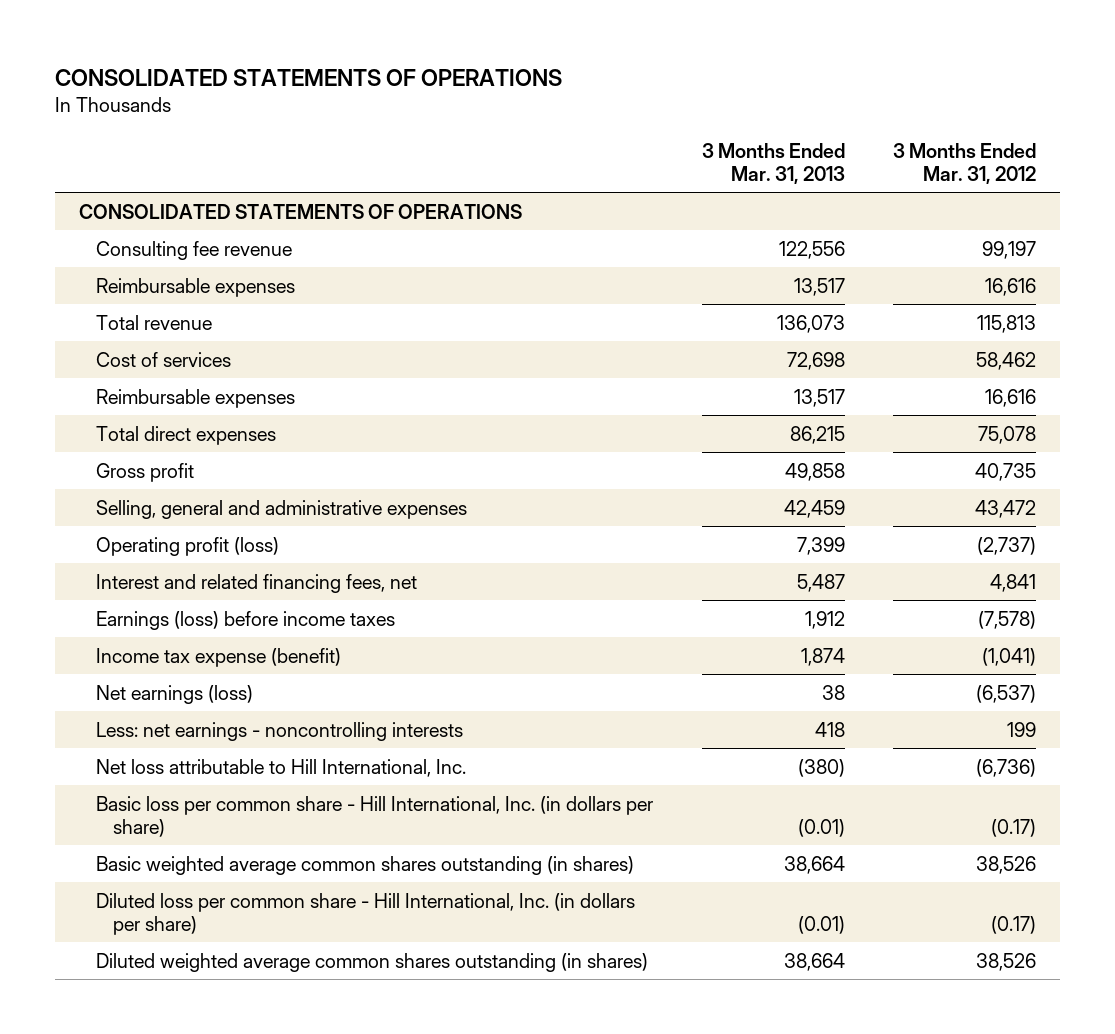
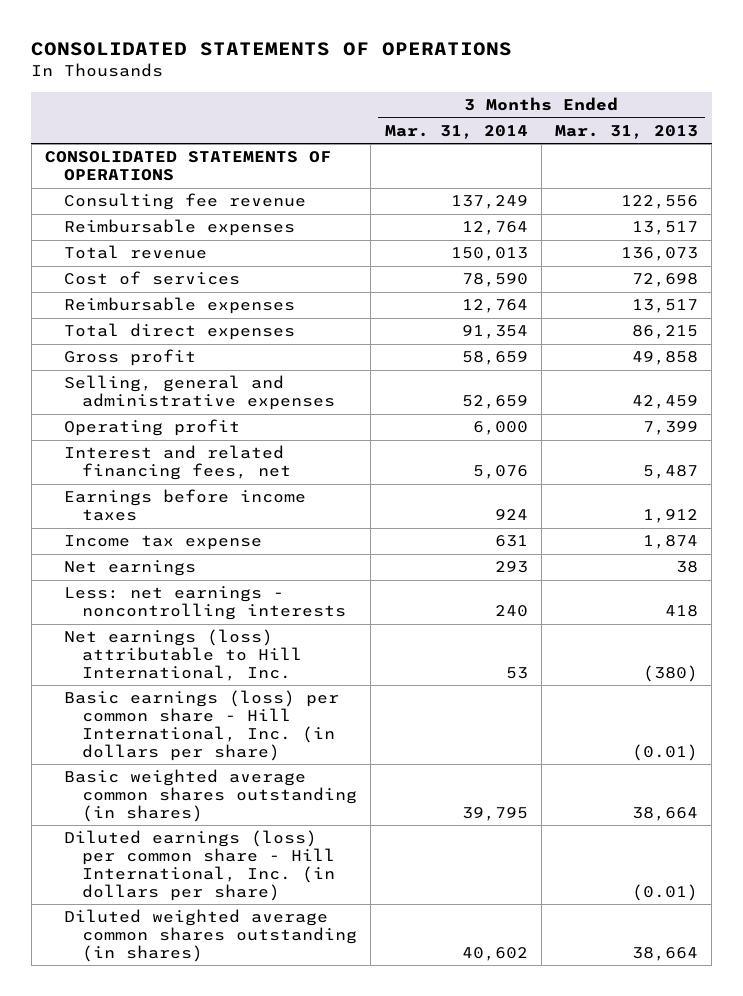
- | 3 Months Ended Mar. 31, 2013 | 3 Months Ended Mar. 31, 2012
+ | 3 Months Ended Mar. 31, 2014 | 3 Months Ended Mar. 31, 2013
- Operating profit (loss) | 7,399 | (2,737)
+ Operating profit | 6,000 | 7,399
- Earnings (loss) before income taxes | 1,912 | (7,578)
- Income tax expense (benefit) | 1,874 | (1,041)
- Net earnings (loss) | 38 | (6,537)
+ Earnings before income taxes | 924 | 1,912
+ Income tax expense | 631 | 1,874
+ Net earnings | 293 | 38
- Net loss attributable to Hill International, Inc. | (380) | (6,736)
- Basic loss per common share - Hill International, Inc. (in dollars per share) | (0.01) | (0.17)
+ Net earnings (loss) attributable to Hill International, Inc. | 53 | (380)
+ Basic earnings (loss) per common share - Hill International, Inc. (in dollars per share) | | (0.01)
- Diluted loss per common share - Hill International, Inc. (in dollars per share) | (0.01) | (0.17)
+ Diluted earnings (loss) per common share - Hill International, Inc. (in dollars per share) | | (0.01)

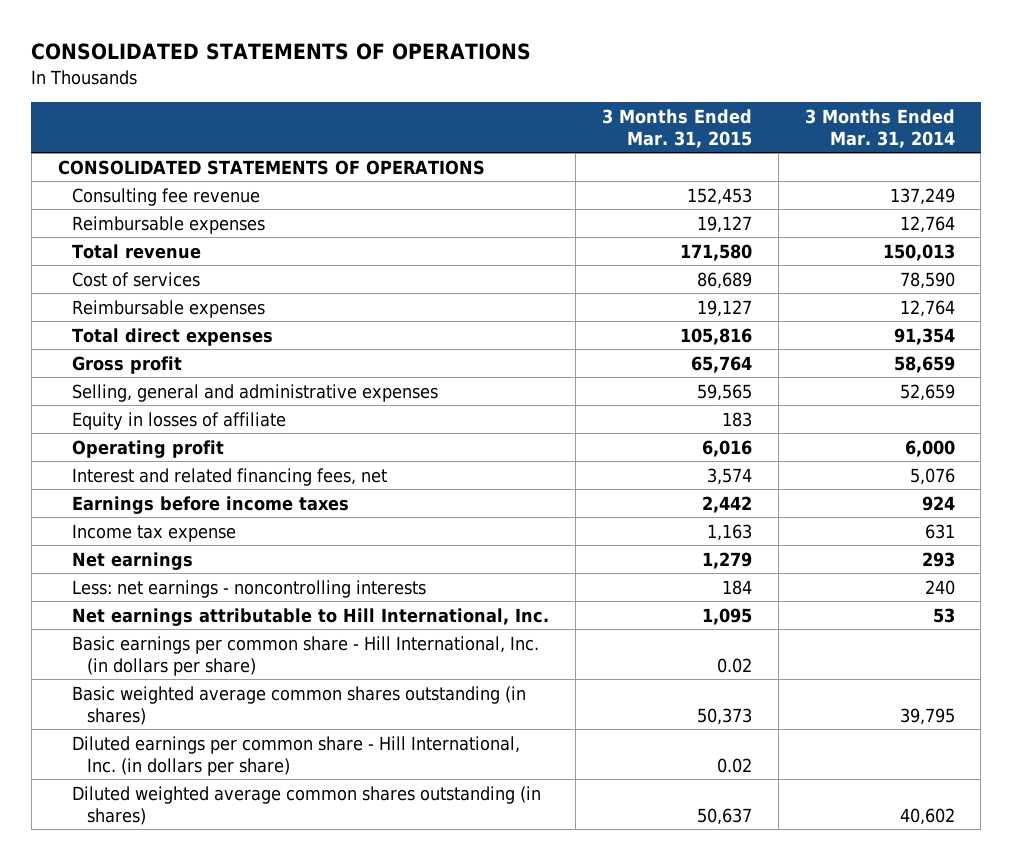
- | 3 Months Ended Mar. 31, 2014 | 3 Months Ended Mar. 31, 2013
+ | 3 Months Ended Mar. 31, 2015 | 3 Months Ended Mar. 31, 2014
+ Equity in losses of affiliate | 183 |
- Net earnings (loss) attributable to Hill International, Inc. | 53 | (380)
- Basic earnings (loss) per common share - Hill International, Inc. (in dollars per share) | | (0.01)
+ Net earnings attributable to Hill International, Inc. | 1,095 | 53
+ Basic earnings per common share - Hill International, Inc. (in dollars per share) | 0.02 |
- Diluted earnings (loss) per common share - Hill International, Inc. (in dollars per share) | | (0.01)
+ Diluted earnings per common share - Hill International, Inc. (in dollars per share) | 0.02 |

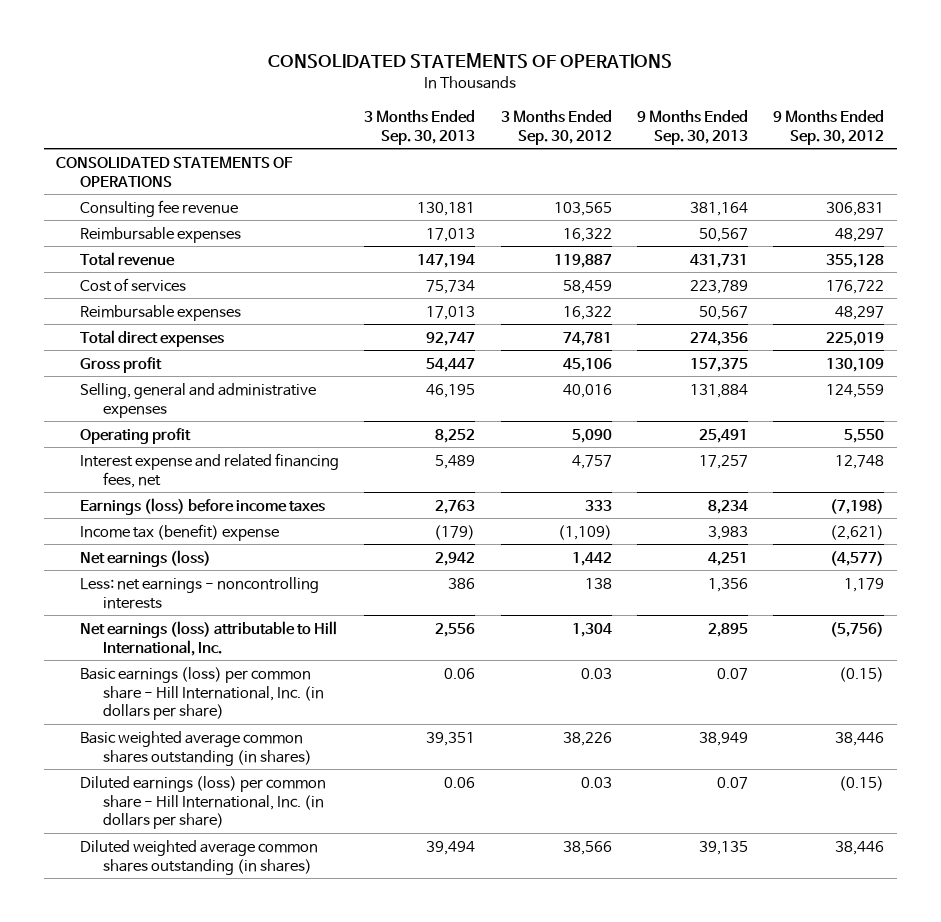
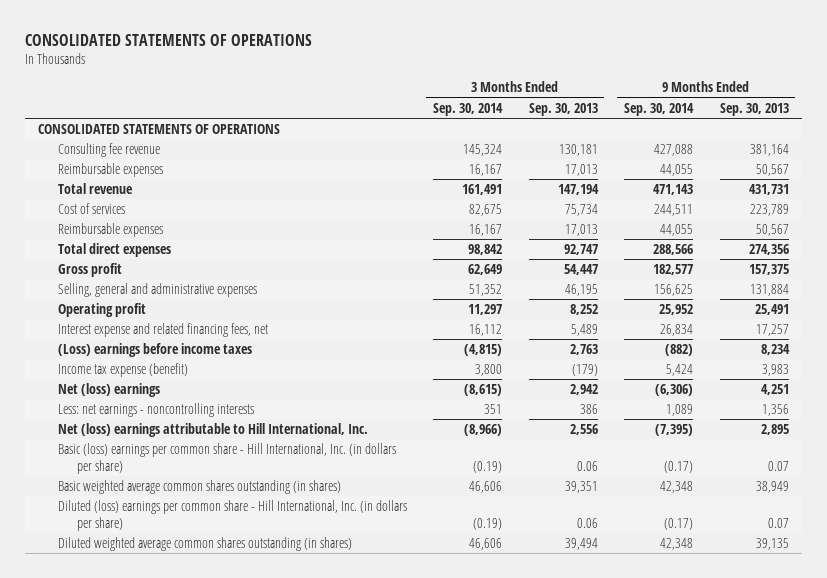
- | 3 Months Ended Sep. 30, 2013 | 3 Months Ended Sep. 30, 2012 | 9 Months Ended Sep. 30, 2013 | 9 Months Ended Sep. 30, 2012
+ | 3 Months Ended Sep. 30, 2014 | 3 Months Ended Sep. 30, 2013 | 9 Months Ended Sep. 30, 2014 | 9 Months Ended Sep. 30, 2013
- Earnings (loss) before income taxes | 2,763 | 333 | 8,234 | (7,198)
- Income tax (benefit) expense | (179) | (1,109) | 3,983 | (2,621)
- Net earnings (loss) | 2,942 | 1,442 | 4,251 | (4,577)
+ (Loss) earnings before income taxes | (4,815) | 2,763 | (882) | 8,234
+ Income tax expense (benefit) | 3,800 | (179) | 5,424 | 3,983
+ Net (loss) earnings | (8,615) | 2,942 | (6,306) | 4,251
- Net earnings (loss) attributable to Hill International, Inc. | 2,556 | 1,304 | 2,895 | (5,756)
- Basic earnings (loss) per common share - Hill International, Inc. (in dollars per share) | 0.06 | 0.03 | 0.07 | (0.15)
+ Net (loss) earnings attributable to Hill International, Inc. | (8,966) | 2,556 | (7,395) | 2,895
+ Basic (loss) earnings per common share - Hill International, Inc. (in dollars per share) | (0.19) | 0.06 | (0.17) | 0.07
- Diluted earnings (loss) per common share - Hill International, Inc. (in dollars per share) | 0.06 | 0.03 | 0.07 | (0.15)
+ Diluted (loss) earnings per common share - Hill International, Inc. (in dollars per share) | (0.19) | 0.06 | (0.17) | 0.07

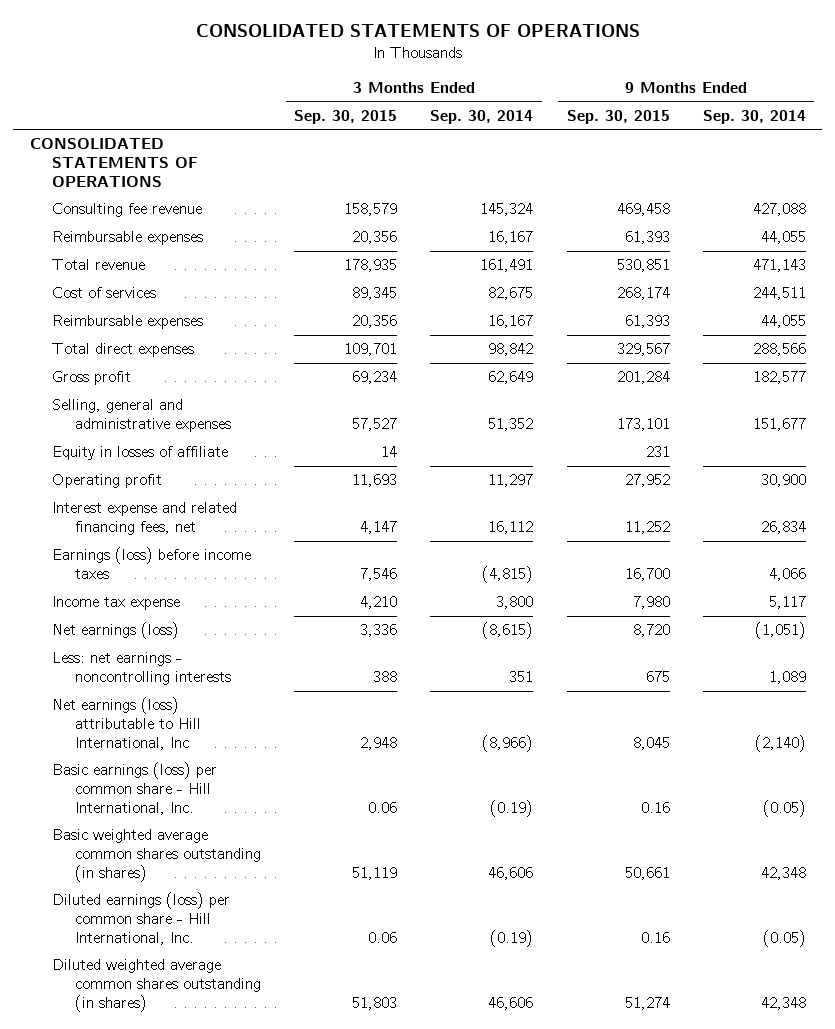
- | 3 Months Ended Sep. 30, 2014 | 3 Months Ended Sep. 30, 2013 | 9 Months Ended Sep. 30, 2014 | 9 Months Ended Sep. 30, 2013
+ | 3 Months Ended Sep. 30, 2015 | 3 Months Ended Sep. 30, 2014 | 9 Months Ended Sep. 30, 2015 | 9 Months Ended Sep. 30, 2014
- Selling, general and administrative expenses | 51,352 | 46,195 | 156,625 | 131,884
- Operating profit | 11,297 | 8,252 | 25,952 | 25,491
+ Selling, general and administrative expenses | 57,527 | 51,352 | 173,101 | 151,677
+ Equity in losses of affiliate | 14 | | 231 |
+ Operating profit | 11,693 | 11,297 | 27,952 | 30,900
- (Loss) earnings before income taxes | (4,815) | 2,763 | (882) | 8,234
- Income tax expense (benefit) | 3,800 | (179) | 5,424 | 3,983
- Net (loss) earnings | (8,615) | 2,942 | (6,306) | 4,251
+ Earnings (loss) before income taxes | 7,546 | (4,815) | 16,700 | 4,066
+ Income tax expense | 4,210 | 3,800 | 7,980 | 5,117
+ Net earnings (loss) | 3,336 | (8,615) | 8,720 | (1,051)
- Net (loss) earnings attributable to Hill International, Inc. | (8,966) | 2,556 | (7,395) | 2,895
- Basic (loss) earnings per common share - Hill International, Inc. (in dollars per share) | (0.19) | 0.06 | (0.17) | 0.07
+ Net earnings (loss) attributable to Hill International, Inc | 2,948 | (8,966) | 8,045 | (2,140)
+ Basic earnings (loss) per common share - Hill International, Inc. | 0.06 | (0.19) | 0.16 | (0.05)
- Diluted (loss) earnings per common share - Hill International, Inc. (in dollars per share) | (0.19) | 0.06 | (0.17) | 0.07
+ Diluted earnings (loss) per common share - Hill International, Inc. | 0.06 | (0.19) | 0.16 | (0.05)

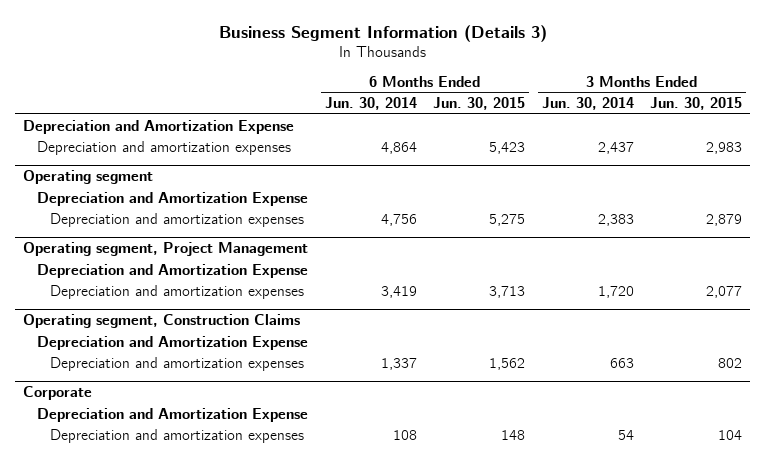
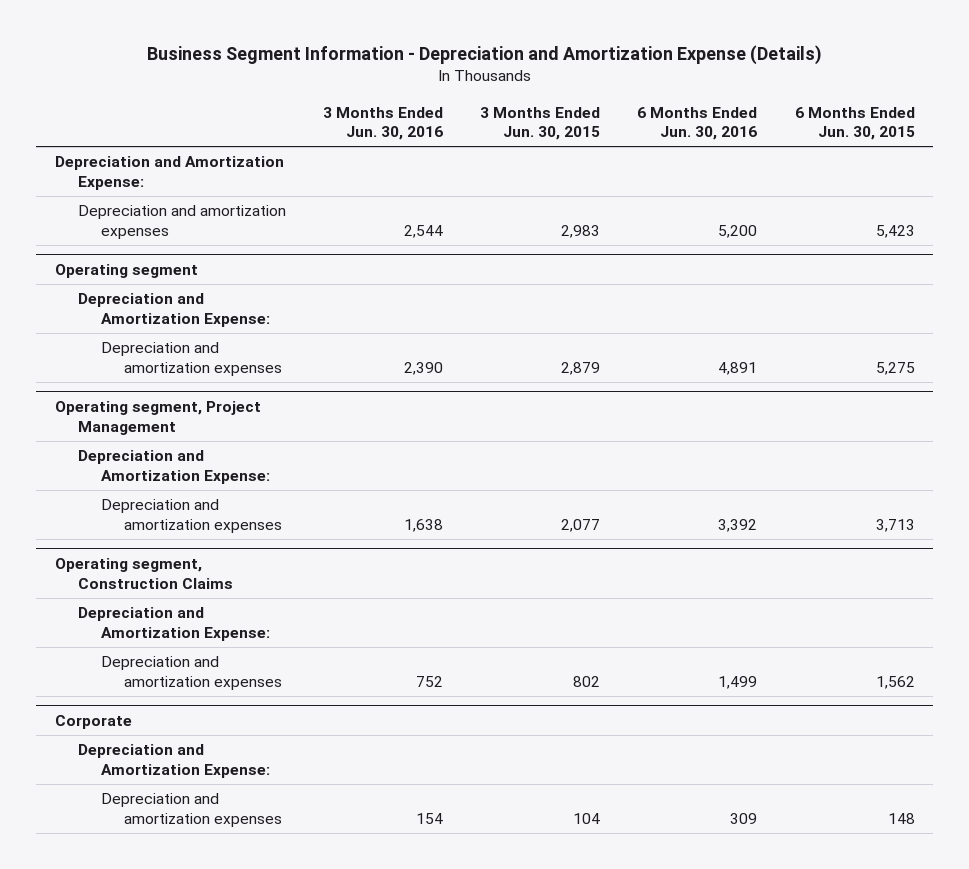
- Business Segment Information (Details 3)
+ Business Segment Information - Depreciation and Amortization Expense (Details)
- | 6 Months Ended Jun. 30, 2014 | 6 Months Ended Jun. 30, 2015 | 3 Months Ended Jun. 30, 2014 | 3 Months Ended Jun. 30, 2015
+ | 3 Months Ended Jun. 30, 2016 | 3 Months Ended Jun. 30, 2015 | 6 Months Ended Jun. 30, 2016 | 6 Months Ended Jun. 30, 2015
- Depreciation and Amortization Expense
+ Depreciation and Amortization Expense:
@ Operating segment
- Depreciation and Amortization Expense
+ Depreciation and Amortization Expense:
@ Operating segment, Project Management
- Depreciation and Amortization Expense
+ Depreciation and Amortization Expense:
@ Operating segment, Construction Claims
- Depreciation and Amortization Expense
+ Depreciation and Amortization Expense:
@ Corporate
- Depreciation and Amortization Expense
+ Depreciation and Amortization Expense:

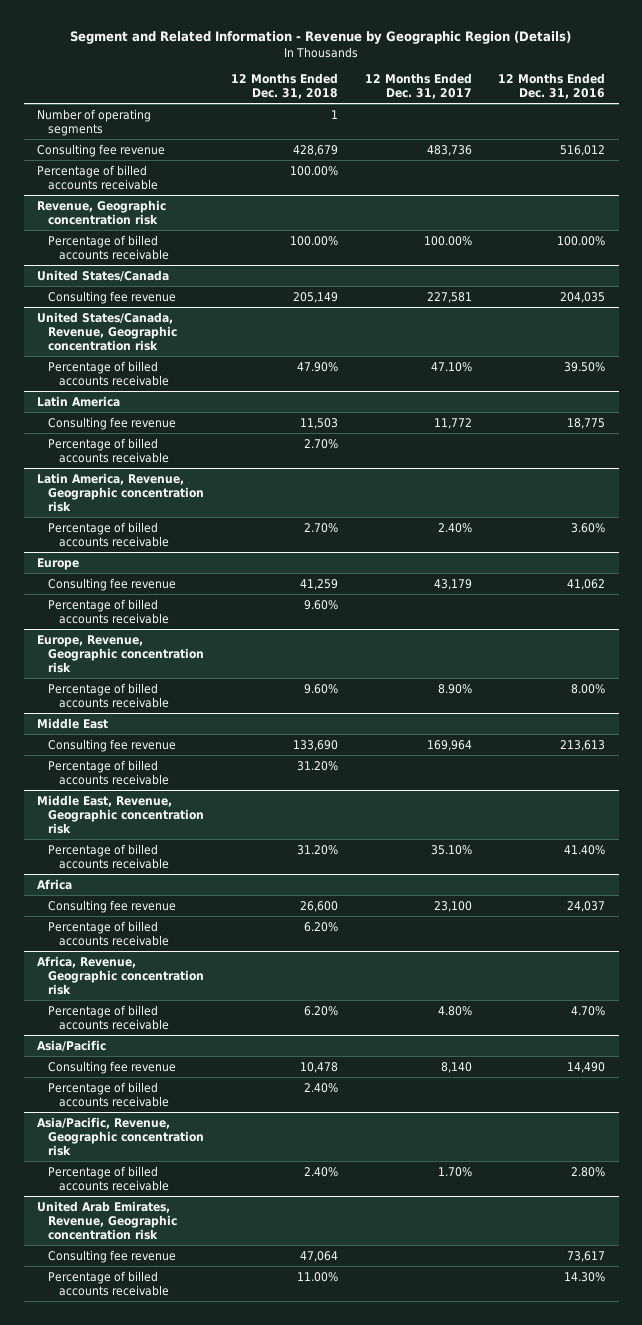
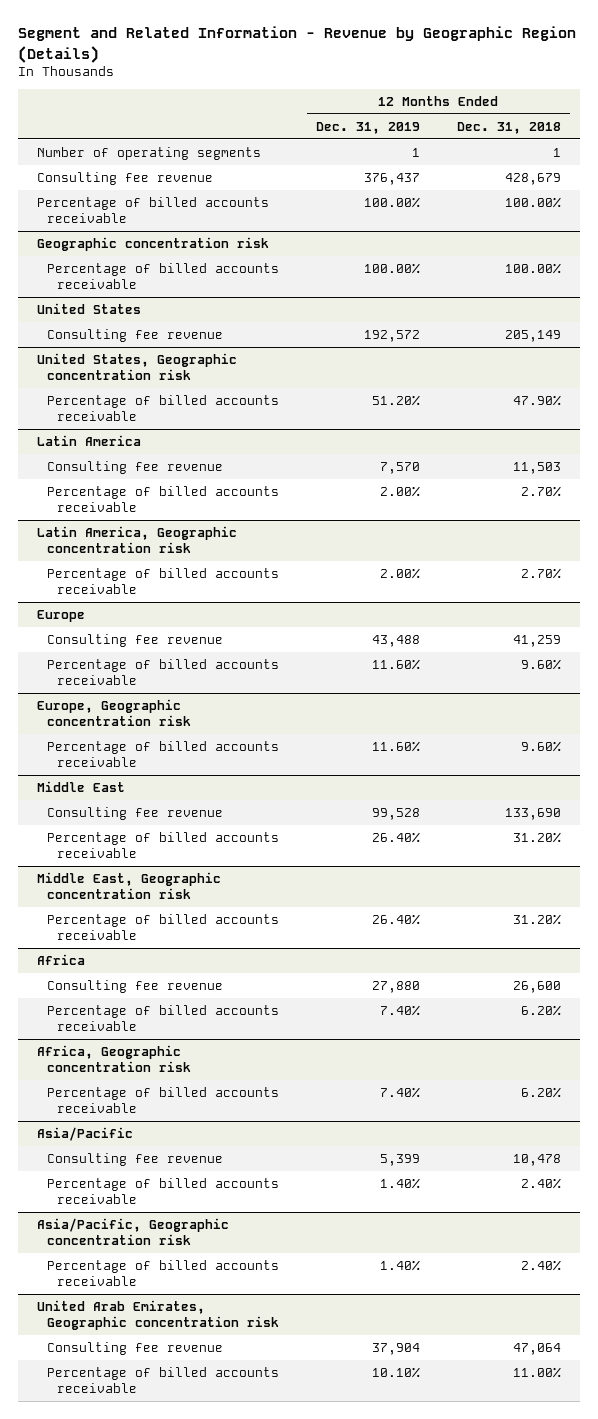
- | 12 Months Ended Dec. 31, 2018 | 12 Months Ended Dec. 31, 2017 | 12 Months Ended Dec. 31, 2016
+ | 12 Months Ended Dec. 31, 2019 | 12 Months Ended Dec. 31, 2018
- Revenue, Geographic concentration risk
+ Geographic concentration risk
- United States/Canada
+ United States
- United States/Canada, Revenue, Geographic concentration risk
+ United States, Geographic concentration risk
- Latin America, Revenue, Geographic concentration risk
+ Latin America, Geographic concentration risk
- Europe, Revenue, Geographic concentration risk
+ Europe, Geographic concentration risk
- Middle East, Revenue, Geographic concentration risk
+ Middle East, Geographic concentration risk
- Africa, Revenue, Geographic concentration risk
+ Africa, Geographic concentration risk
- Asia/Pacific, Revenue, Geographic concentration risk
+ Asia/Pacific, Geographic concentration risk
- United Arab Emirates, Revenue, Geographic concentration risk
+ United Arab Emirates, Geographic concentration risk

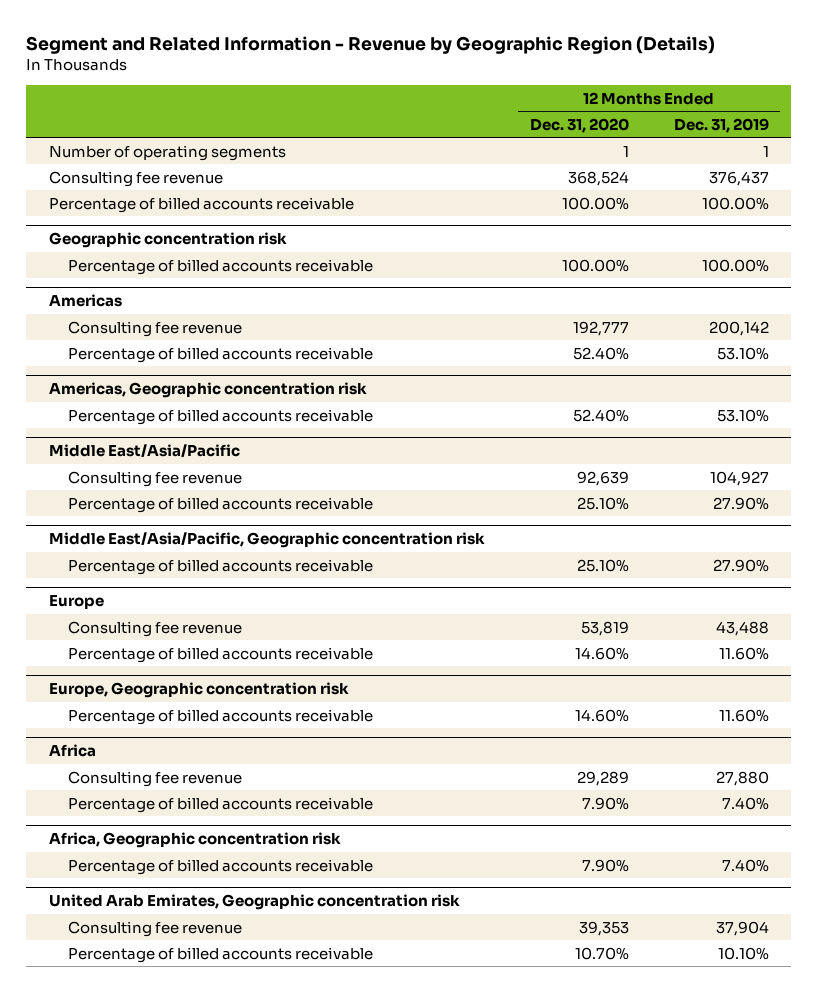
- | 12 Months Ended Dec. 31, 2019 | 12 Months Ended Dec. 31, 2018
+ | 12 Months Ended Dec. 31, 2020 | 12 Months Ended Dec. 31, 2019
- United States
- Consulting fee revenue | 192,572 | 205,149
- United States, Geographic concentration risk
- Percentage of billed accounts receivable | 51.20% | 47.90%
- Latin America
- Consulting fee revenue | 7,570 | 11,503
- Percentage of billed accounts receivable | 2.00% | 2.70%
- Latin America, Geographic concentration risk
- Percentage of billed accounts receivable | 2.00% | 2.70%
+ Americas
+ Consulting fee revenue | 192,777 | 200,142
+ Percentage of billed accounts receivable | 52.40% | 53.10%
+ Americas, Geographic concentration risk
+ Percentage of billed accounts receivable | 52.40% | 53.10%
+ Middle East/Asia/Pacific
+ Consulting fee revenue | 92,639 | 104,927
+ Percentage of billed accounts receivable | 25.10% | 27.90%
+ Middle East/Asia/Pacific, Geographic concentration risk
+ Percentage of billed accounts receivable | 25.10% | 27.90%
- Middle East
- Consulting fee revenue | 99,528 | 133,690
- Percentage of billed accounts receivable | 26.40% | 31.20%
- Middle East, Geographic concentration risk
- Percentage of billed accounts receivable | 26.40% | 31.20%
- Asia/Pacific
- Consulting fee revenue | 5,399 | 10,478
- Percentage of billed accounts receivable | 1.40% | 2.40%
- Asia/Pacific, Geographic concentration risk
- Percentage of billed accounts receivable | 1.40% | 2.40%

